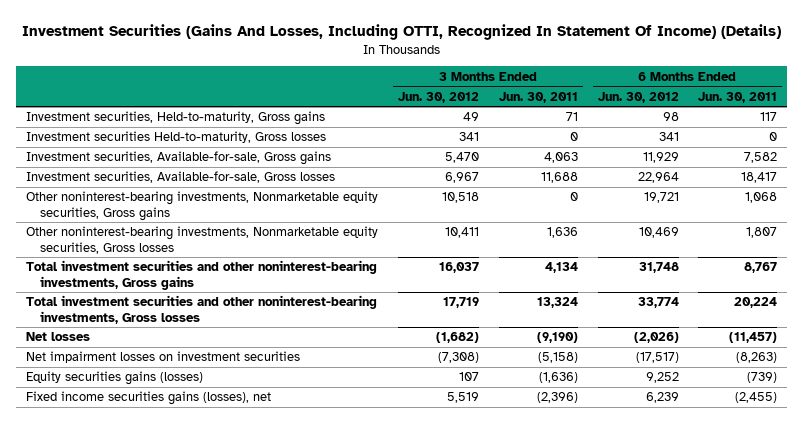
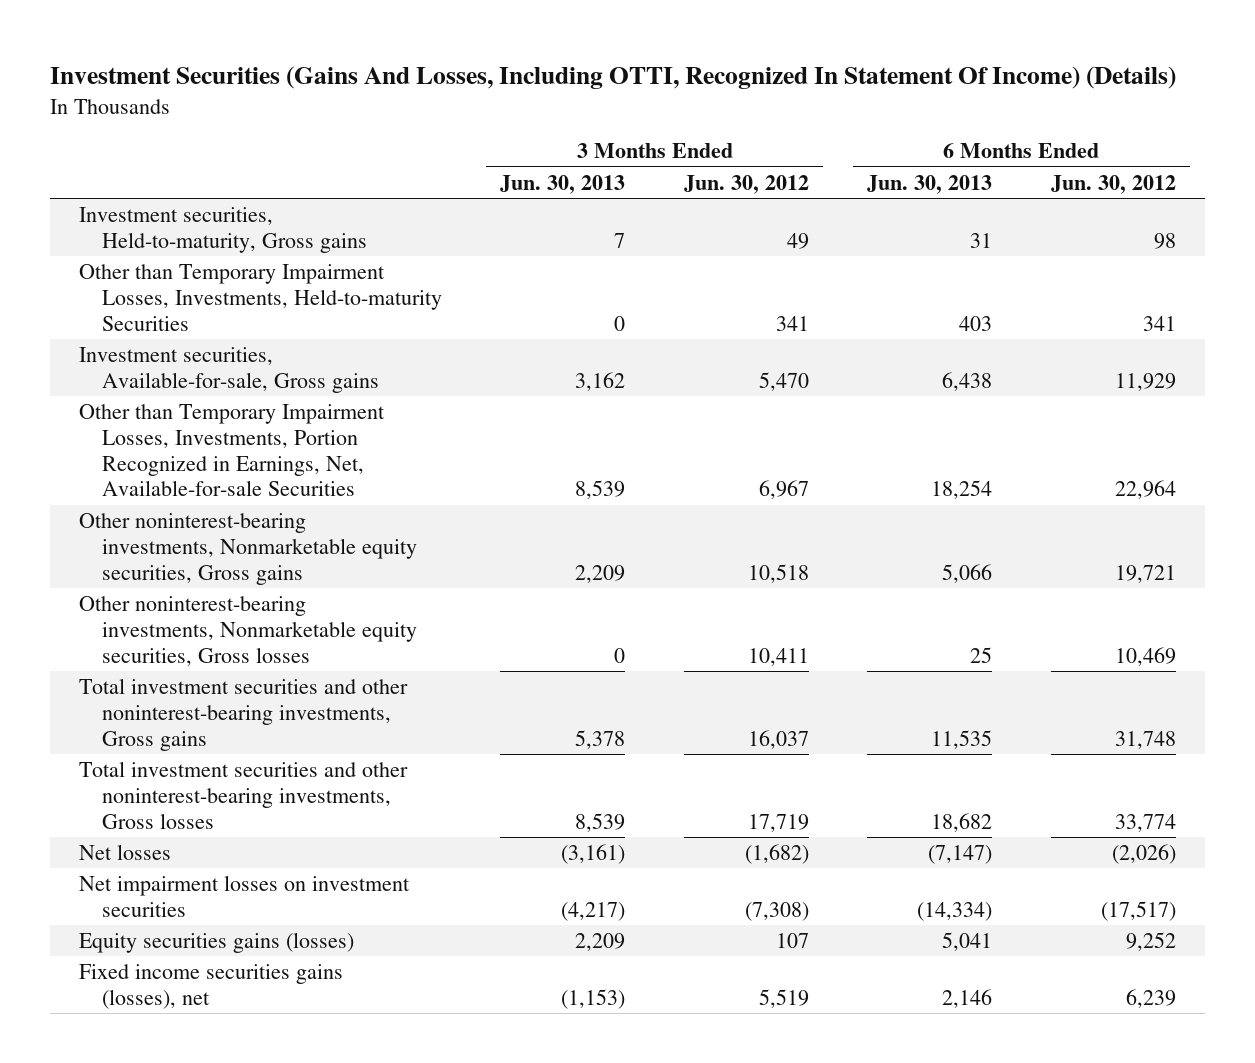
- | 3 Months Ended Jun. 30, 2012 | 3 Months Ended Jun. 30, 2011 | 6 Months Ended Jun. 30, 2012 | 6 Months Ended Jun. 30, 2011
+ | 3 Months Ended Jun. 30, 2013 | 3 Months Ended Jun. 30, 2012 | 6 Months Ended Jun. 30, 2013 | 6 Months Ended Jun. 30, 2012
- Investment securities Held-to-maturity, Gross losses | 341 | 0 | 341 | 0
+ Other than Temporary Impairment Losses, Investments, Held-to-maturity Securities | 0 | 341 | 403 | 341
- Investment securities, Available-for-sale, Gross losses | 6,967 | 11,688 | 22,964 | 18,417
+ Other than Temporary Impairment Losses, Investments, Portion Recognized in Earnings, Net, Available-for-sale Securities | 8,539 | 6,967 | 18,254 | 22,964

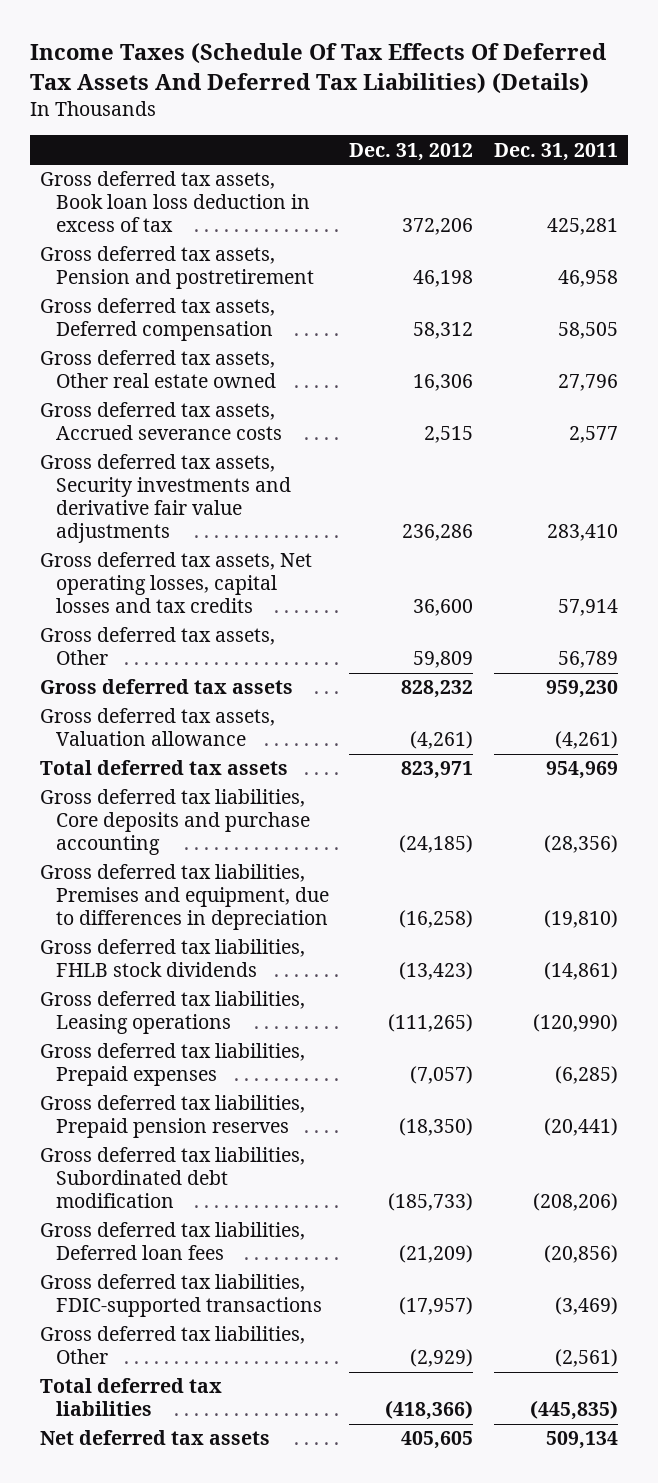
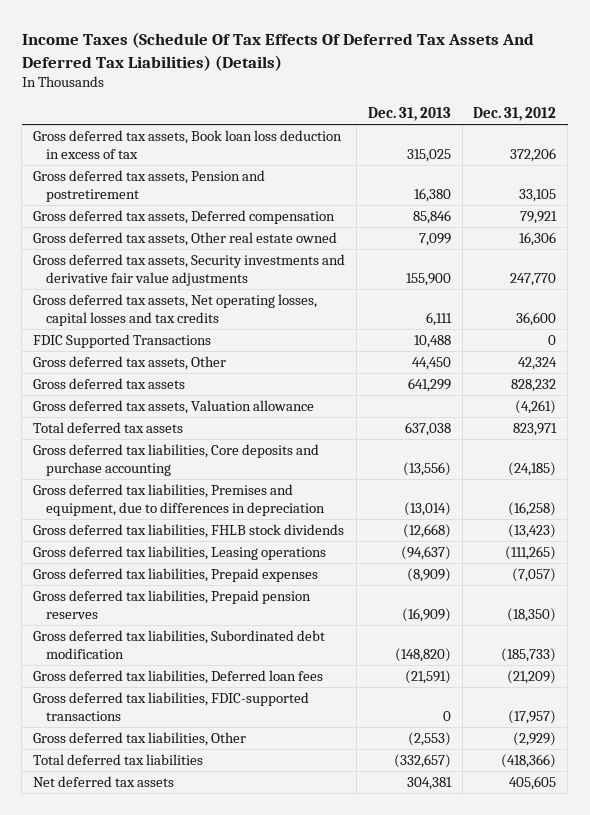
- | Dec. 31, 2012 | Dec. 31, 2011
+ | Dec. 31, 2013 | Dec. 31, 2012
- Gross deferred tax assets, Pension and postretirement | 46,198 | 46,958
- Gross deferred tax assets, Deferred compensation | 58,312 | 58,505
+ Gross deferred tax assets, Pension and postretirement | 16,380 | 33,105
+ Gross deferred tax assets, Deferred compensation | 85,846 | 79,921
- Gross deferred tax assets, Accrued severance costs | 2,515 | 2,577
- Gross deferred tax assets, Security investments and derivative fair value adjustments | 236,286 | 283,410
+ Gross deferred tax assets, Security investments and derivative fair value adjustments | 155,900 | 247,770
- Gross deferred tax assets, Other | 59,809 | 56,789
+ FDIC Supported Transactions | 10,488 | 0
+ Gross deferred tax assets, Other | 44,450 | 42,324

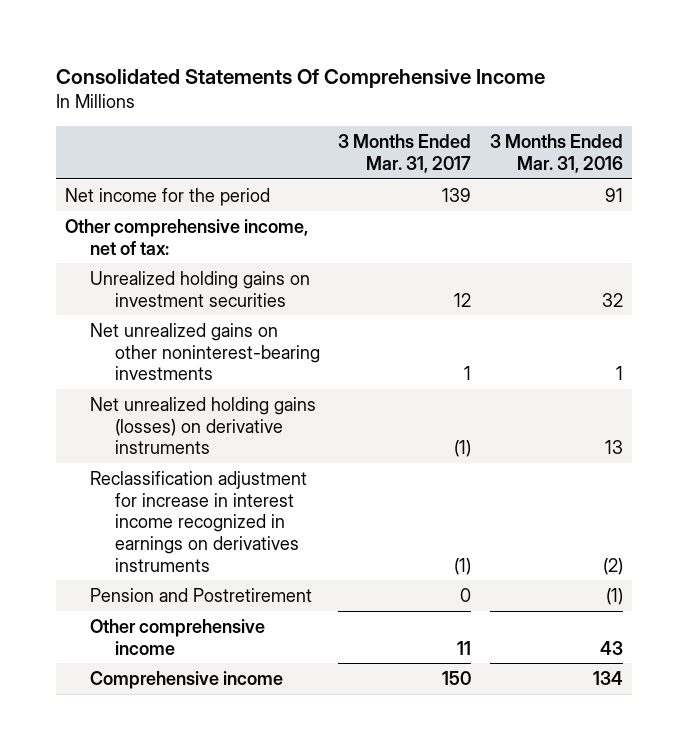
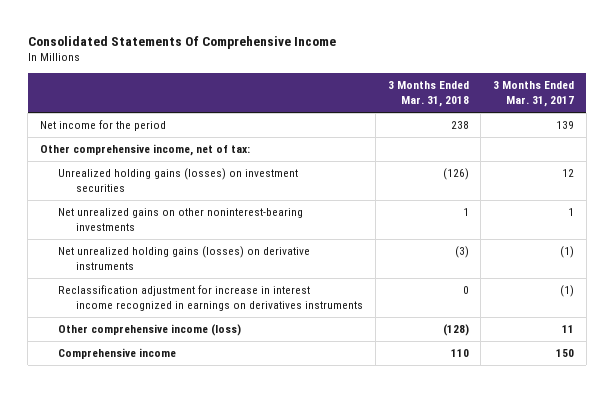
- | 3 Months Ended Mar. 31, 2017 | 3 Months Ended Mar. 31, 2016
+ | 3 Months Ended Mar. 31, 2018 | 3 Months Ended Mar. 31, 2017
- Unrealized holding gains on investment securities | 12 | 32
+ Unrealized holding gains (losses) on investment securities | (126) | 12
- Pension and Postretirement | 0 | (1)
- Other comprehensive income | 11 | 43
+ Other comprehensive income (loss) | (128) | 11

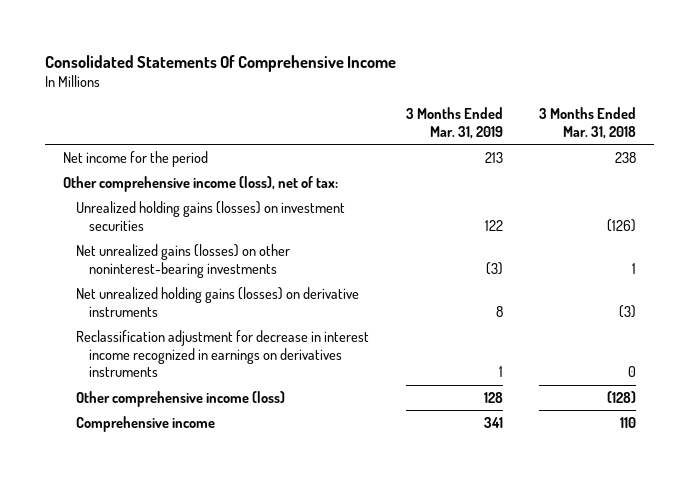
- | 3 Months Ended Mar. 31, 2018 | 3 Months Ended Mar. 31, 2017
+ | 3 Months Ended Mar. 31, 2019 | 3 Months Ended Mar. 31, 2018
- Other comprehensive income, net of tax:
+ Other comprehensive income (loss), net of tax:
- Net unrealized gains on other noninterest-bearing investments | 1 | 1
+ Net unrealized gains (losses) on other noninterest-bearing investments | (3) | 1
- Reclassification adjustment for increase in interest income recognized in earnings on derivatives instruments | 0 | (1)
+ Reclassification adjustment for decrease in interest income recognized in earnings on derivatives instruments | 1 | 0

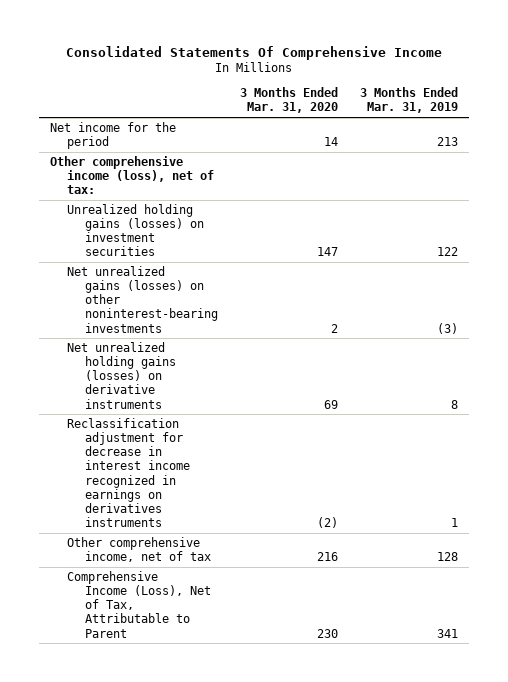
- | 3 Months Ended Mar. 31, 2019 | 3 Months Ended Mar. 31, 2018
+ | 3 Months Ended Mar. 31, 2020 | 3 Months Ended Mar. 31, 2019
- Other comprehensive income (loss) | 128 | (128)
- Comprehensive income | 341 | 110
+ Other comprehensive income, net of tax | 216 | 128
+ Comprehensive Income (Loss), Net of Tax, Attributable to Parent | 230 | 341

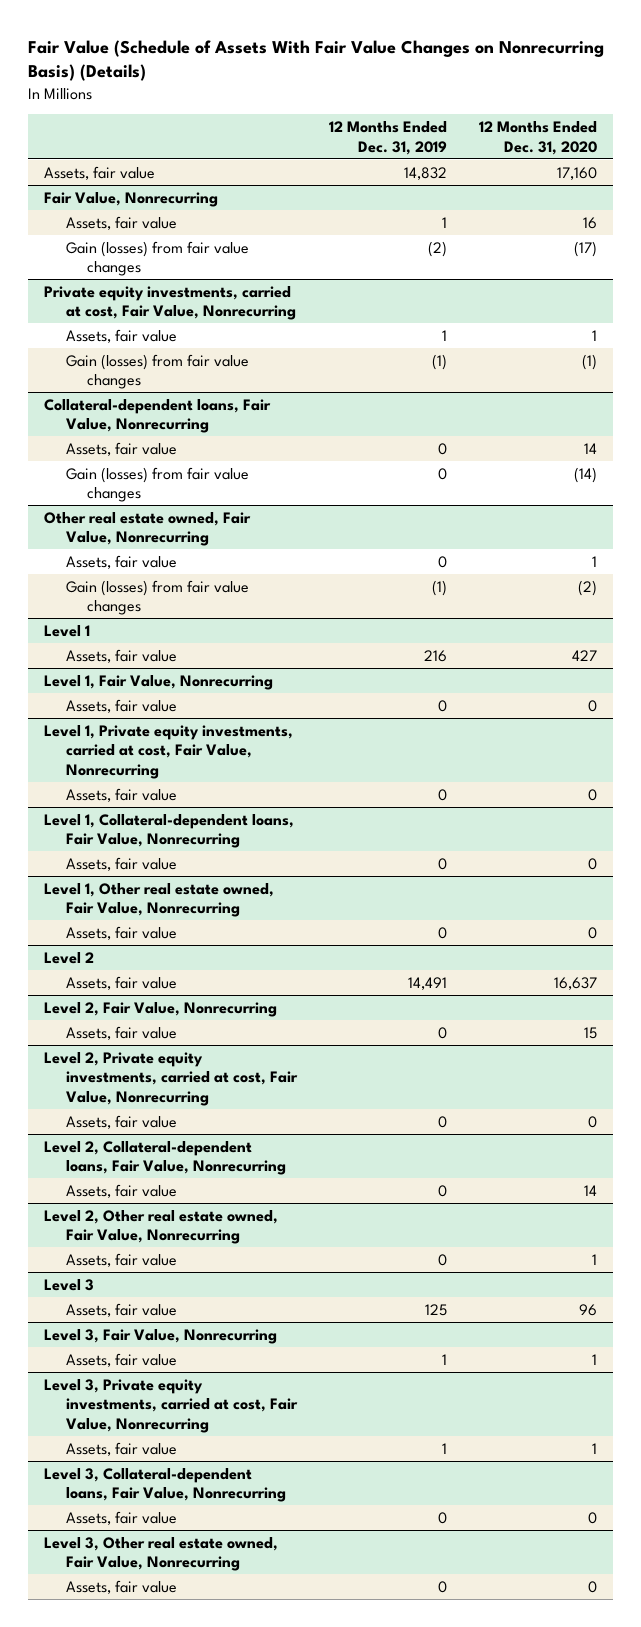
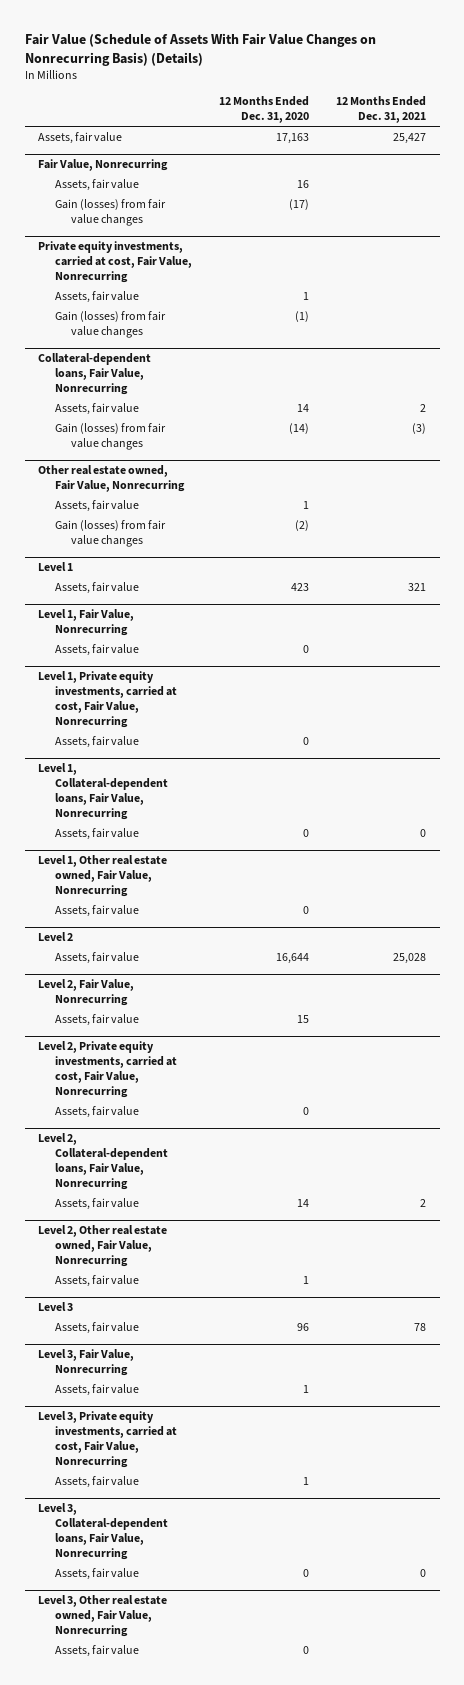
- | 12 Months Ended Dec. 31, 2019 | 12 Months Ended Dec. 31, 2020
+ | 12 Months Ended Dec. 31, 2020 | 12 Months Ended Dec. 31, 2021
- Assets, fair value | 14,832 | 17,160
+ Assets, fair value | 17,163 | 25,427
@ Level 1
- Assets, fair value | 216 | 427
+ Assets, fair value | 423 | 321
@ Level 2
- Assets, fair value | 14,491 | 16,637
+ Assets, fair value | 16,644 | 25,028

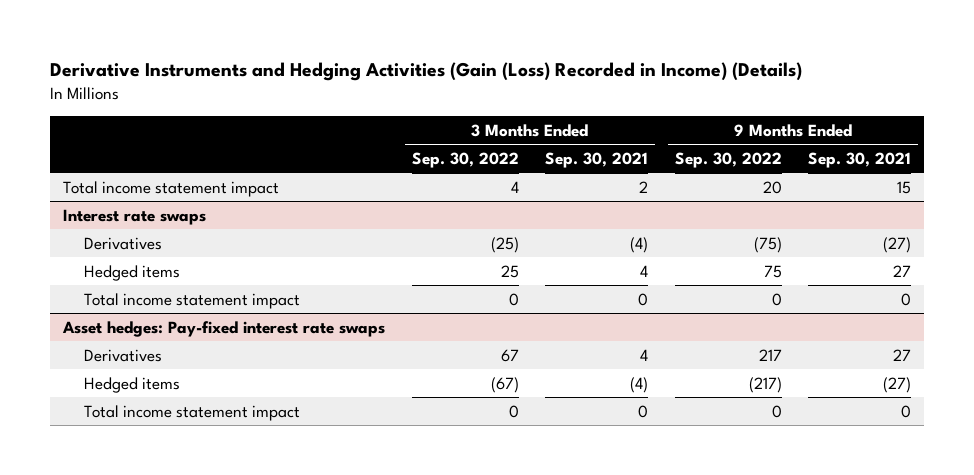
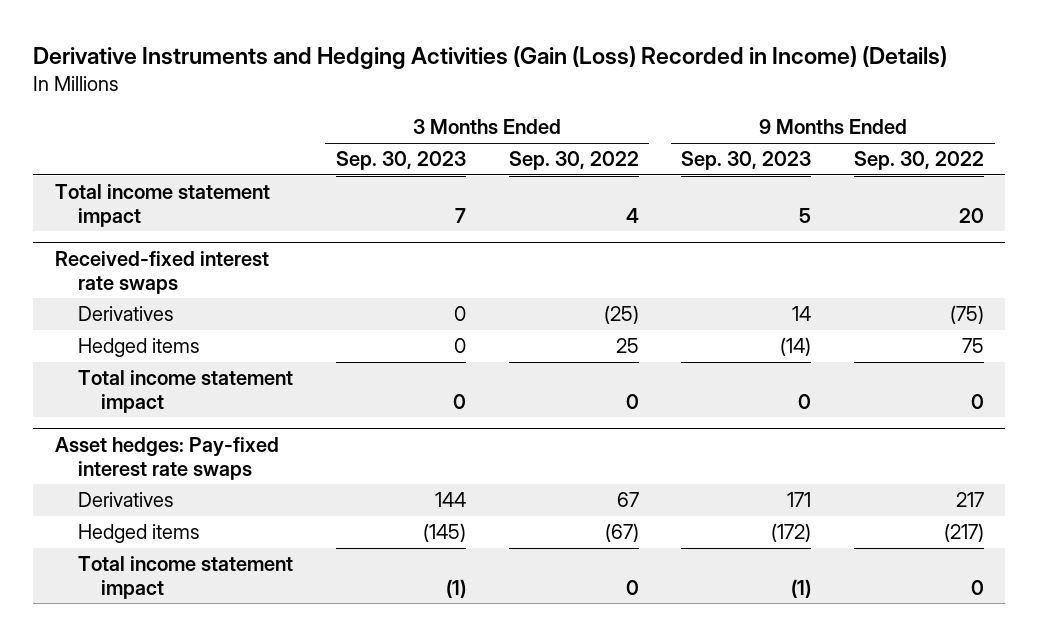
- | 3 Months Ended Sep. 30, 2022 | 3 Months Ended Sep. 30, 2021 | 9 Months Ended Sep. 30, 2022 | 9 Months Ended Sep. 30, 2021
+ | 3 Months Ended Sep. 30, 2023 | 3 Months Ended Sep. 30, 2022 | 9 Months Ended Sep. 30, 2023 | 9 Months Ended Sep. 30, 2022
- Interest rate swaps
+ Received-fixed interest rate swaps

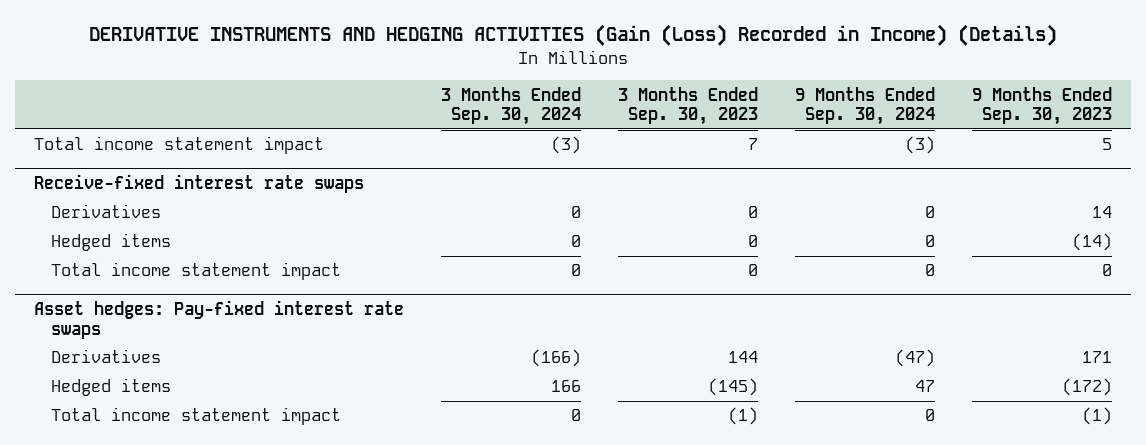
- Derivative Instruments and Hedging Activities (Gain (Loss) Recorded in Income) (Details)
+ DERIVATIVE INSTRUMENTS AND HEDGING ACTIVITIES (Gain (Loss) Recorded in Income) (Details)
- | 3 Months Ended Sep. 30, 2023 | 3 Months Ended Sep. 30, 2022 | 9 Months Ended Sep. 30, 2023 | 9 Months Ended Sep. 30, 2022
+ | 3 Months Ended Sep. 30, 2024 | 3 Months Ended Sep. 30, 2023 | 9 Months Ended Sep. 30, 2024 | 9 Months Ended Sep. 30, 2023
- Received-fixed interest rate swaps
+ Receive-fixed interest rate swaps

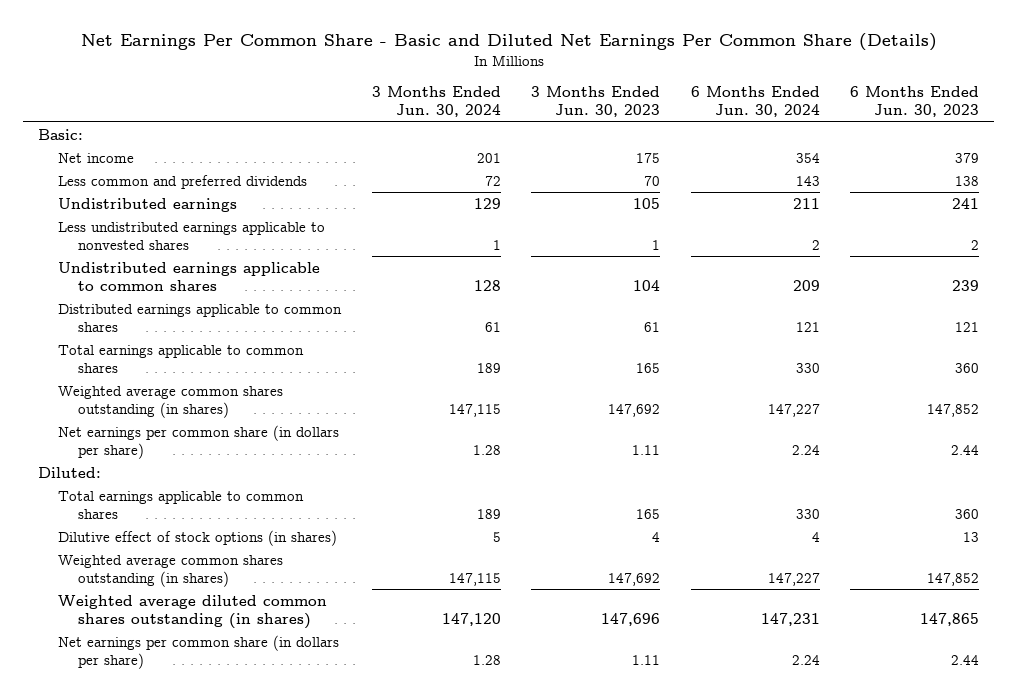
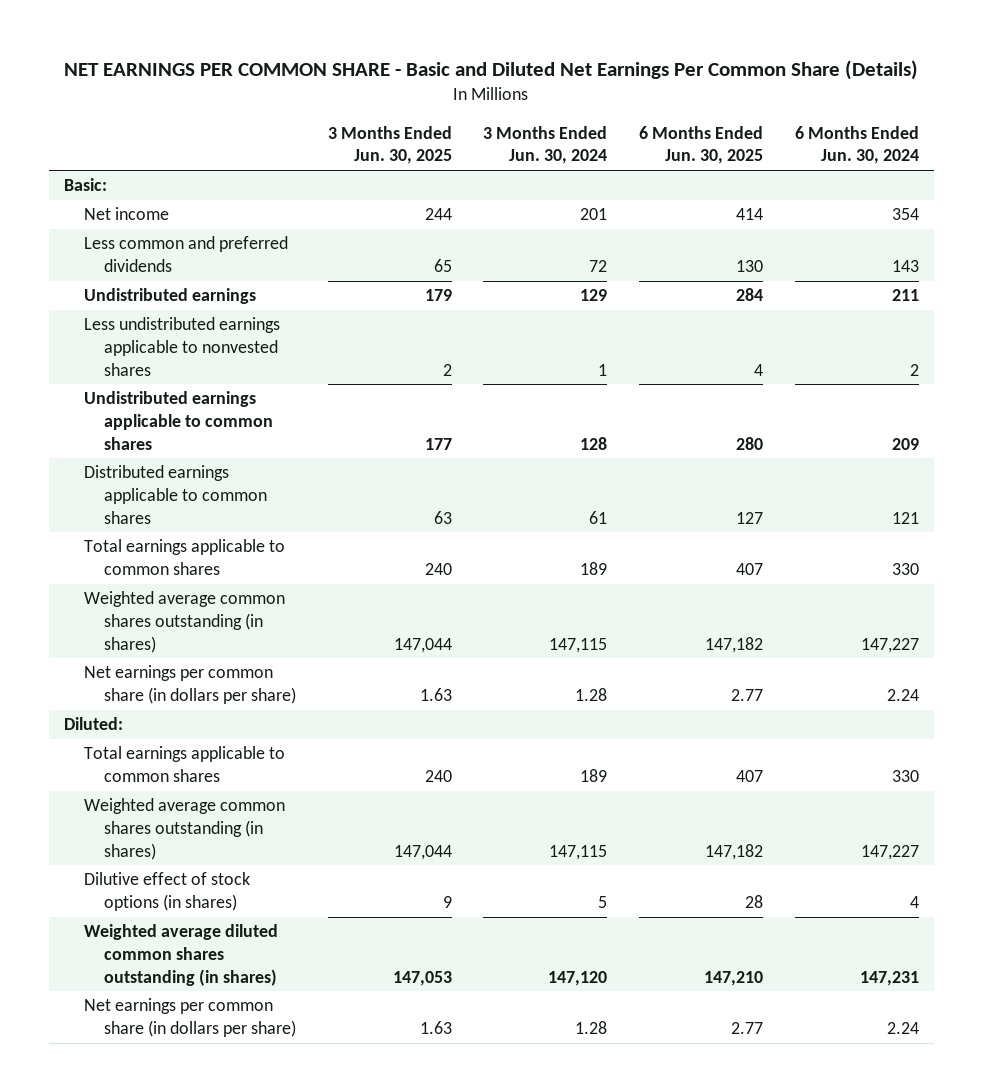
- Net Earnings Per Common Share - Basic and Diluted Net Earnings Per Common Share (Details)
+ NET EARNINGS PER COMMON SHARE - Basic and Diluted Net Earnings Per Common Share (Details)
- | 3 Months Ended Jun. 30, 2024 | 3 Months Ended Jun. 30, 2023 | 6 Months Ended Jun. 30, 2024 | 6 Months Ended Jun. 30, 2023
+ | 3 Months Ended Jun. 30, 2025 | 3 Months Ended Jun. 30, 2024 | 6 Months Ended Jun. 30, 2025 | 6 Months Ended Jun. 30, 2024
moved down: Dilutive effect of stock options (in shares) | 9 | 5 | 28 | 4

